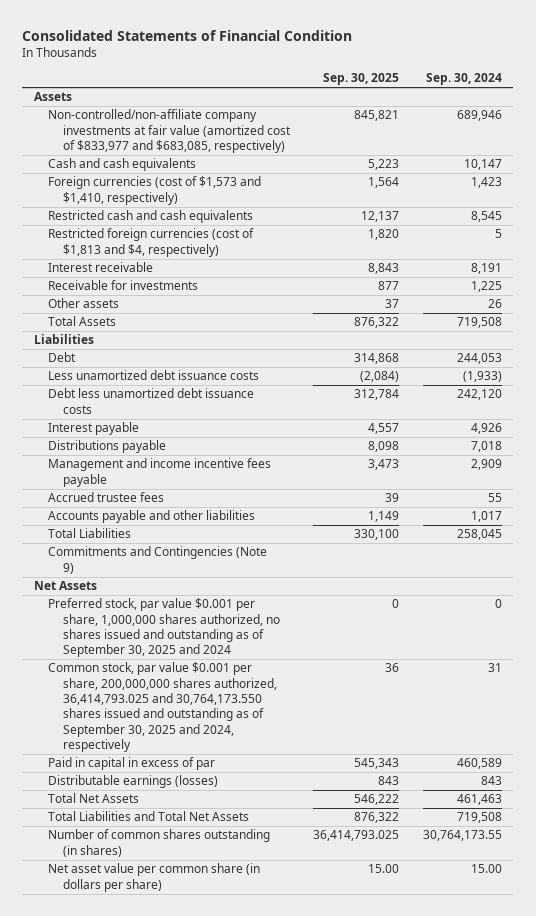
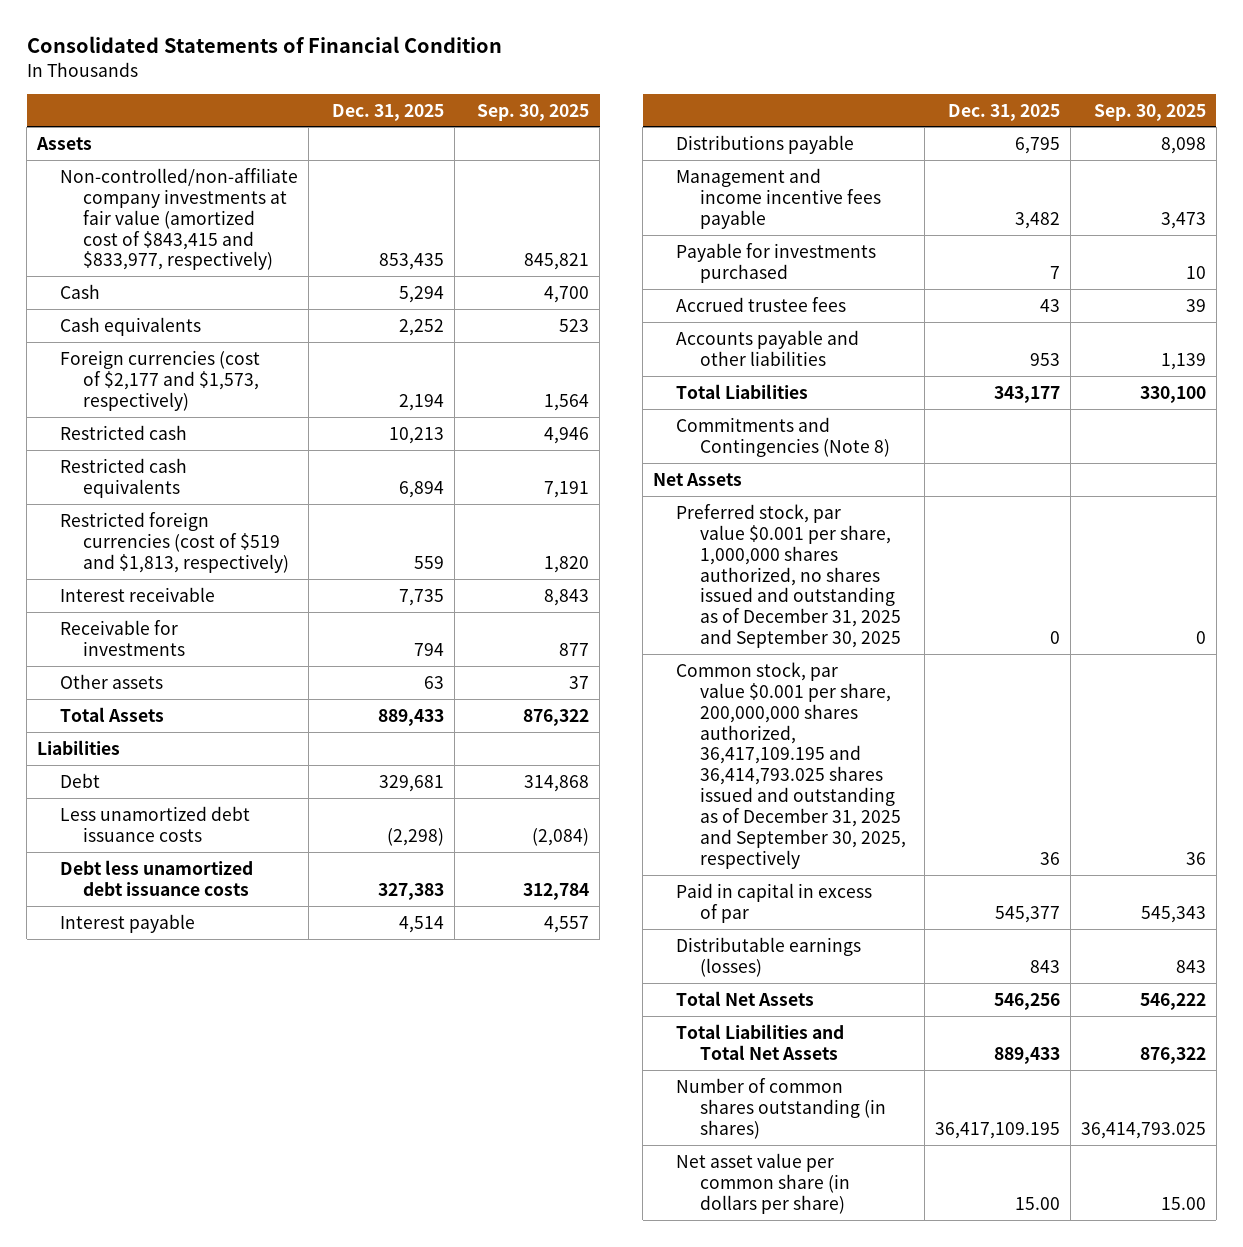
- | Sep. 30, 2025 | Sep. 30, 2024
+ | Dec. 31, 2025 | Sep. 30, 2025
- Non-controlled/non-affiliate company investments at fair value (amortized cost of $833,977 and $683,085, respectively) | 845,821 | 689,946
- Cash and cash equivalents | 5,223 | 10,147
- Foreign currencies (cost of $1,573 and $1,410, respectively) | 1,564 | 1,423
- Restricted cash and cash equivalents | 12,137 | 8,545
- Restricted foreign currencies (cost of $1,813 and $4, respectively) | 1,820 | 5
+ Non-controlled/non-affiliate company investments at fair value (amortized cost of $843,415 and $833,977, respectively) | 853,435 | 845,821
+ Cash | 5,294 | 4,700
+ Cash equivalents | 2,252 | 523
+ Foreign currencies (cost of $2,177 and $1,573, respectively) | 2,194 | 1,564
+ Restricted cash | 10,213 | 4,946
+ Restricted cash equivalents | 6,894 | 7,191
+ Restricted foreign currencies (cost of $519 and $1,813, respectively) | 559 | 1,820
+ Payable for investments purchased | 7 | 10
- Accounts payable and other liabilities | 1,149 | 1,017
+ Accounts payable and other liabilities | 953 | 1,139
- Commitments and Contingencies (Note 9)
+ Commitments and Contingencies (Note 8)
- Preferred stock, par value $0.001 per share, 1,000,000 shares authorized, no shares issued and outstanding as of September 30, 2025 and 2024 | 0 | 0
- Common stock, par value $0.001 per share, 200,000,000 shares authorized, 36,414,793.025 and 30,764,173.550 shares issued and outstanding as of September 30, 2025 and 2024, respectively | 36 | 31
+ Preferred stock, par value $0.001 per share, 1,000,000 shares authorized, no shares issued and outstanding as of December 31, 2025 and September 30, 2025 | 0 | 0
+ Common stock, par value $0.001 per share, 200,000,000 shares authorized, 36,417,109.195 and 36,414,793.025 shares issued and outstanding as of December 31, 2025 and September 30, 2025, respectively | 36 | 36

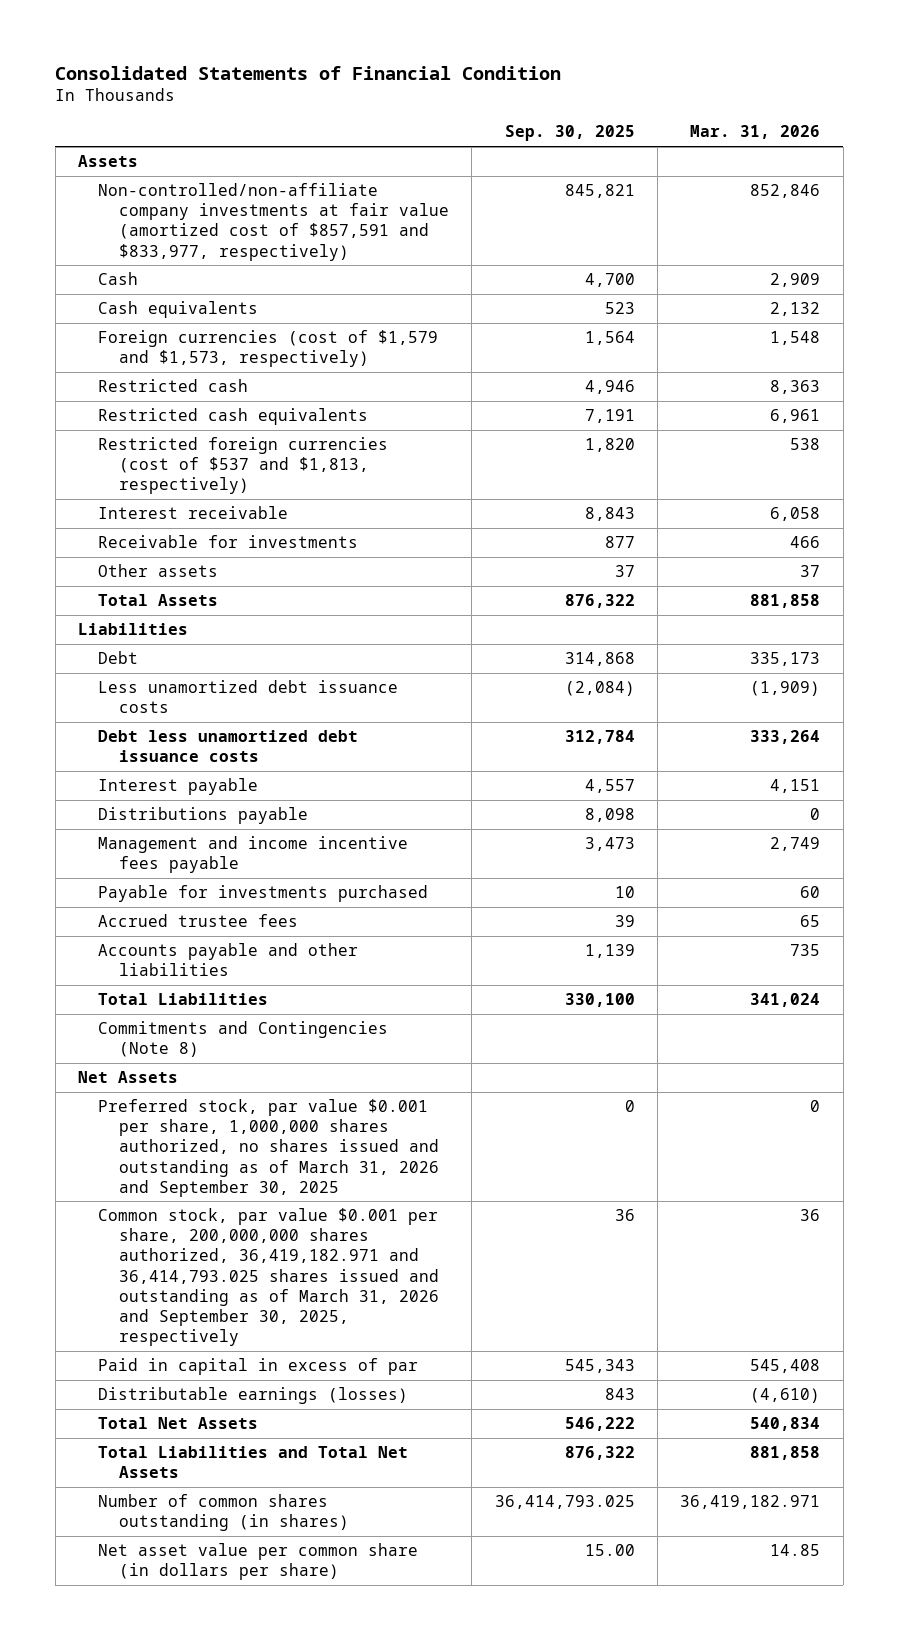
- | Dec. 31, 2025 | Sep. 30, 2025
+ | Sep. 30, 2025 | Mar. 31, 2026
- Non-controlled/non-affiliate company investments at fair value (amortized cost of $843,415 and $833,977, respectively) | 853,435 | 845,821
+ Non-controlled/non-affiliate company investments at fair value (amortized cost of $857,591 and $833,977, respectively) | 845,821 | 852,846
- Foreign currencies (cost of $2,177 and $1,573, respectively) | 2,194 | 1,564
+ Foreign currencies (cost of $1,579 and $1,573, respectively) | 1,564 | 1,548
- Restricted foreign currencies (cost of $519 and $1,813, respectively) | 559 | 1,820
+ Restricted foreign currencies (cost of $537 and $1,813, respectively) | 1,820 | 538
- Preferred stock, par value $0.001 per share, 1,000,000 shares authorized, no shares issued and outstanding as of December 31, 2025 and September 30, 2025 | 0 | 0
- Common stock, par value $0.001 per share, 200,000,000 shares authorized, 36,417,109.195 and 36,414,793.025 shares issued and outstanding as of December 31, 2025 and September 30, 2025, respectively | 36 | 36
+ Preferred stock, par value $0.001 per share, 1,000,000 shares authorized, no shares issued and outstanding as of March 31, 2026 and September 30, 2025 | 0 | 0
+ Common stock, par value $0.001 per share, 200,000,000 shares authorized, 36,419,182.971 and 36,414,793.025 shares issued and outstanding as of March 31, 2026 and September 30, 2025, respectively | 36 | 36

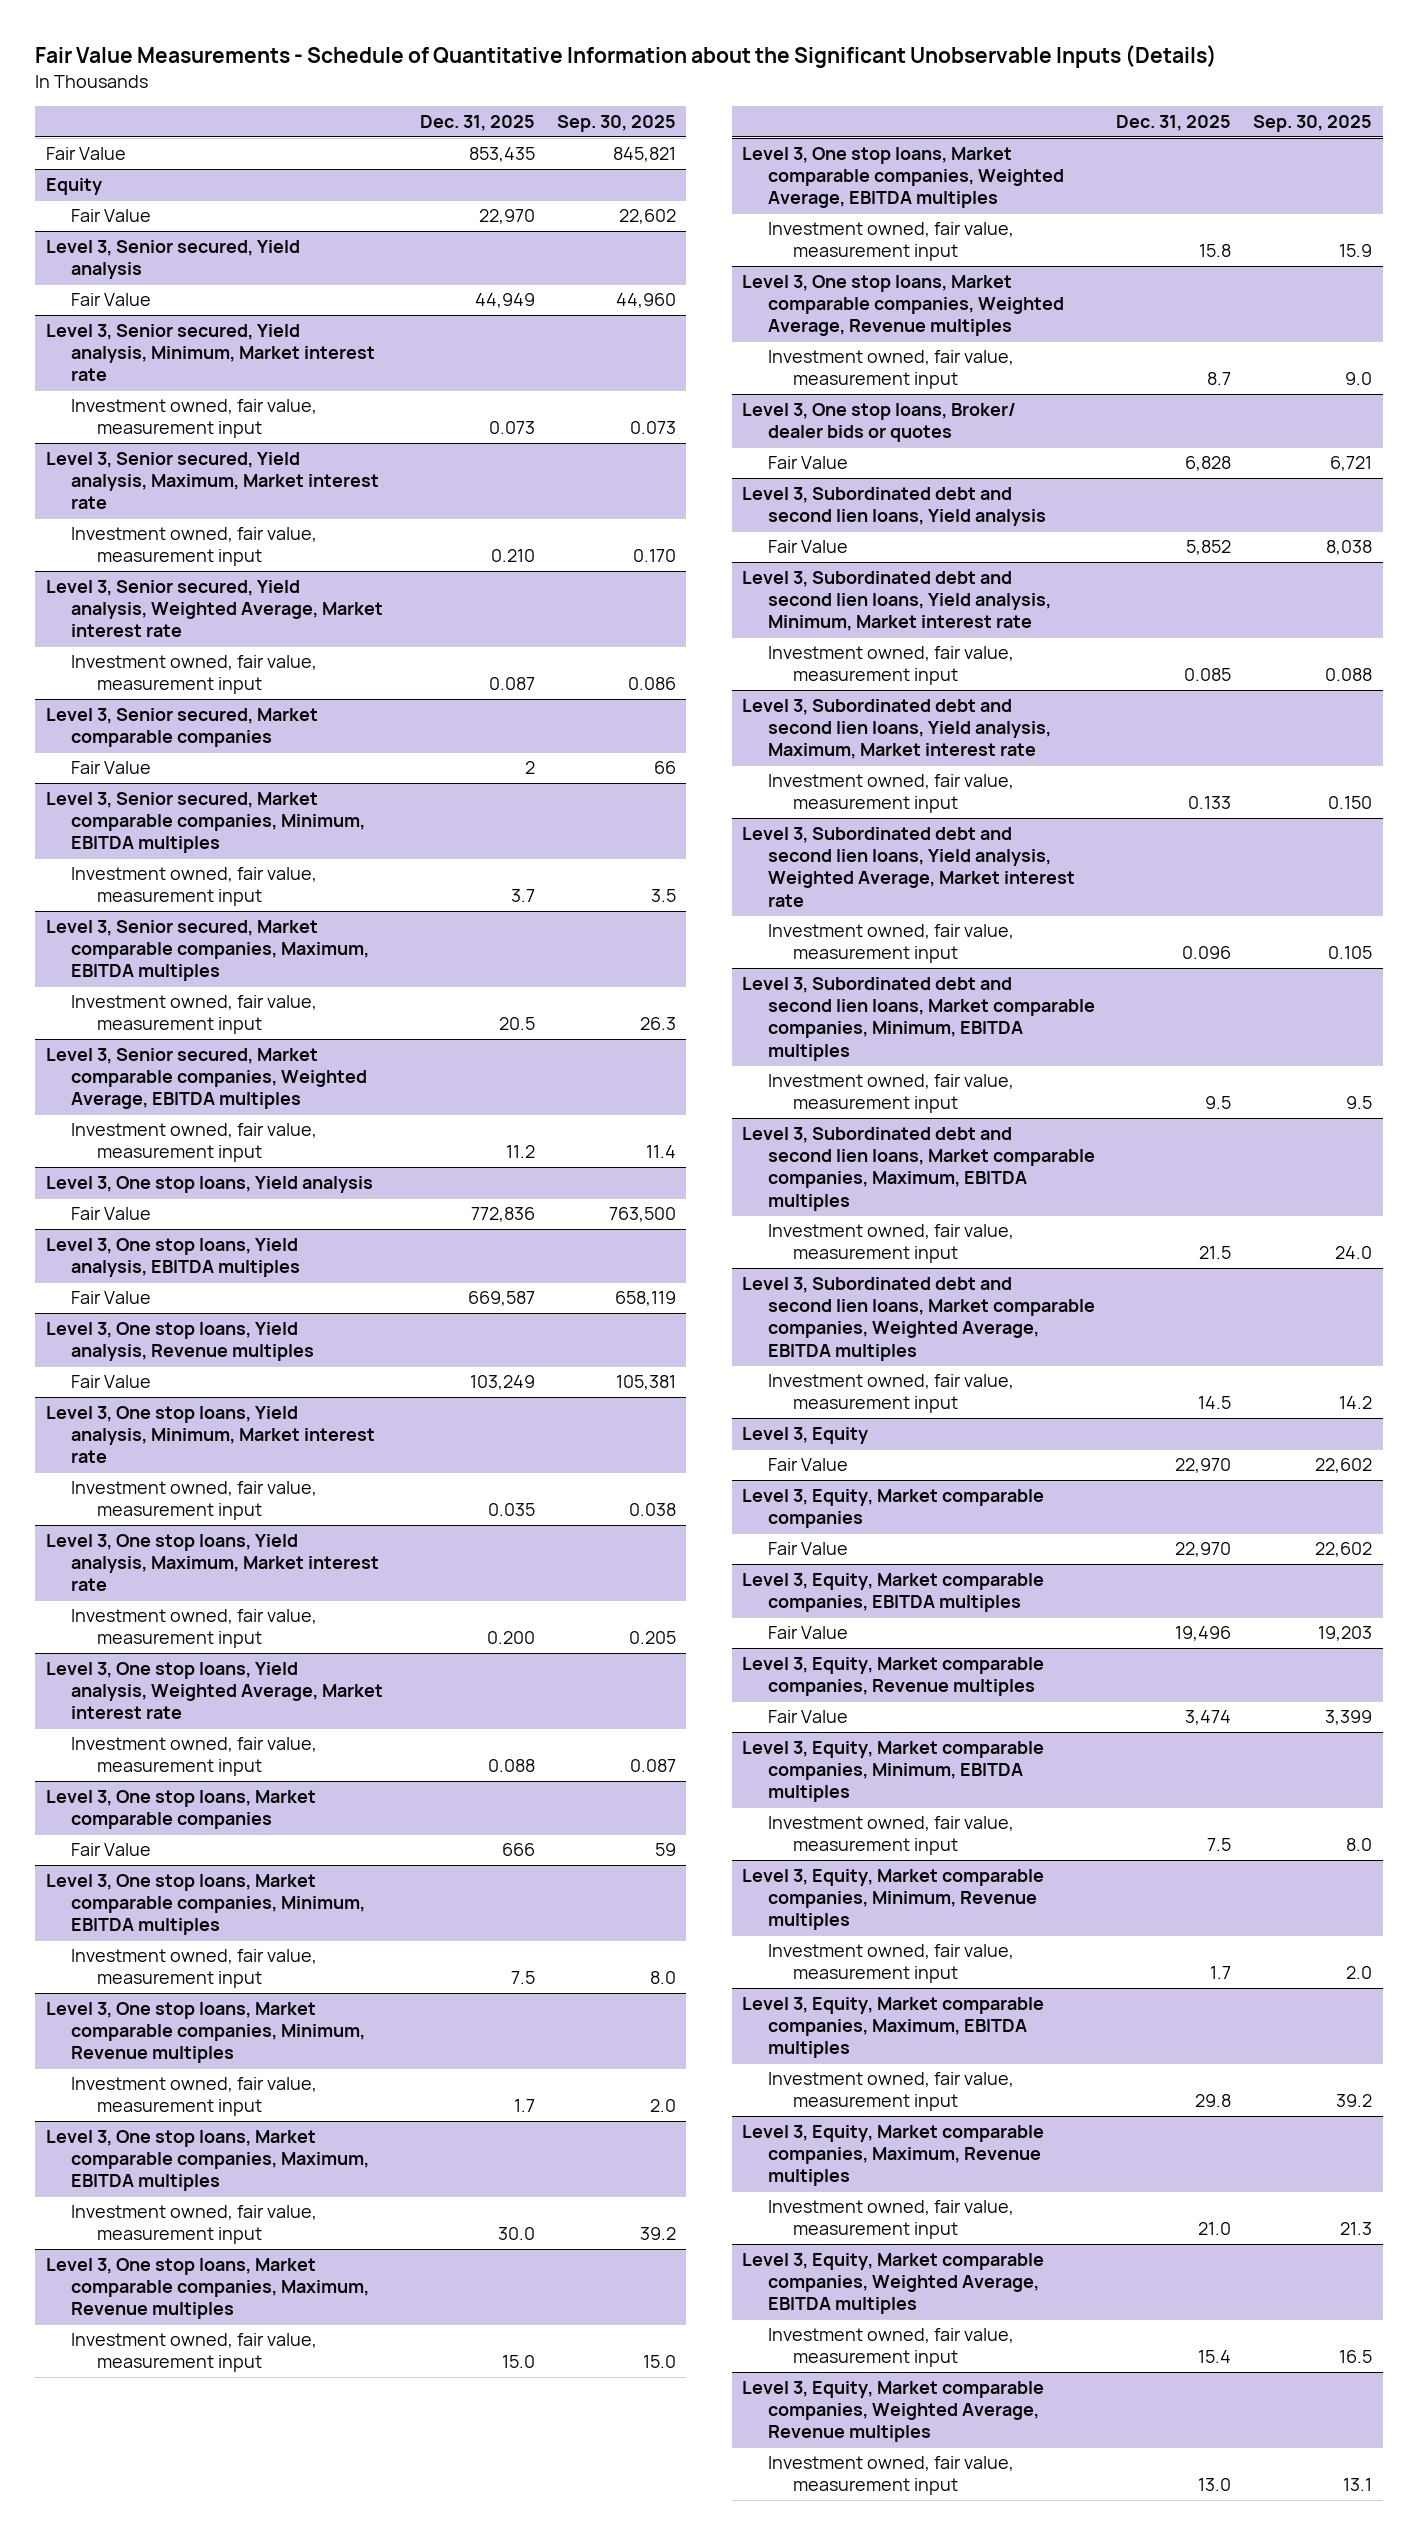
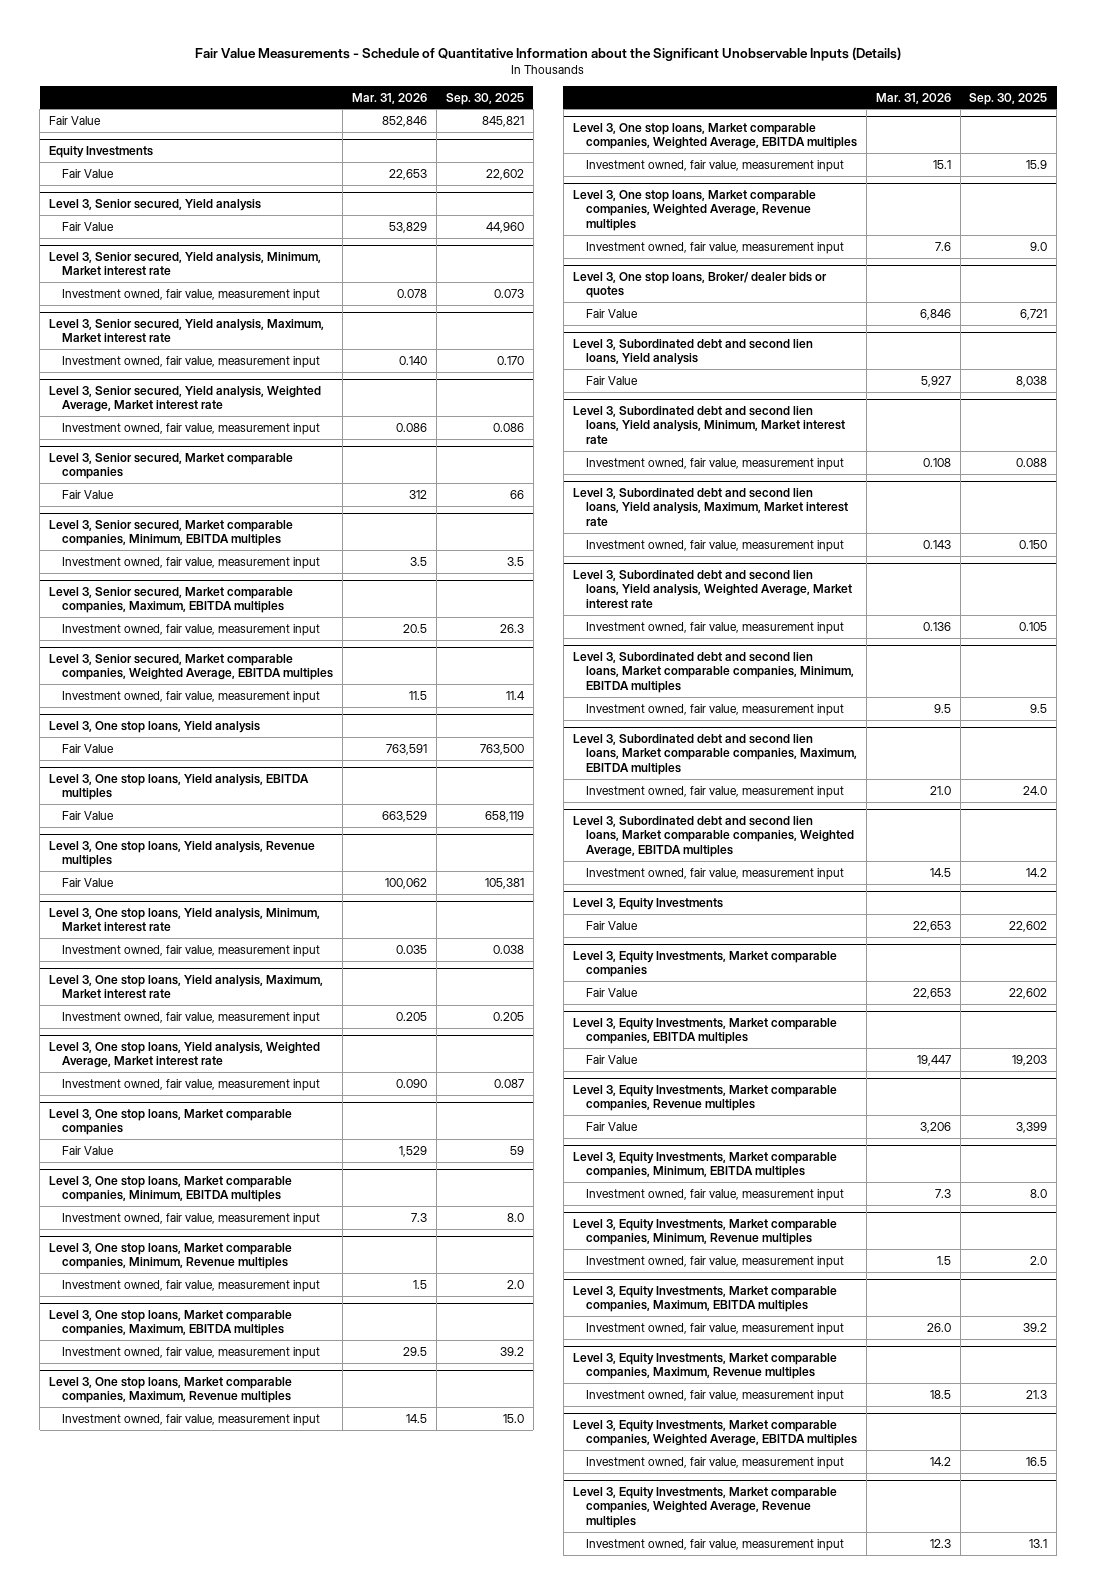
- | Dec. 31, 2025 | Sep. 30, 2025
+ | Mar. 31, 2026 | Sep. 30, 2025
- Equity
+ Equity Investments
- Level 3, Equity
+ Level 3, Equity Investments
- Level 3, Equity, Market comparable companies
+ Level 3, Equity Investments, Market comparable companies
- Level 3, Equity, Market comparable companies, EBITDA multiples
+ Level 3, Equity Investments, Market comparable companies, EBITDA multiples
- Level 3, Equity, Market comparable companies, Revenue multiples
+ Level 3, Equity Investments, Market comparable companies, Revenue multiples
- Level 3, Equity, Market comparable companies, Minimum, EBITDA multiples
+ Level 3, Equity Investments, Market comparable companies, Minimum, EBITDA multiples
- Level 3, Equity, Market comparable companies, Minimum, Revenue multiples
+ Level 3, Equity Investments, Market comparable companies, Minimum, Revenue multiples
- Level 3, Equity, Market comparable companies, Maximum, EBITDA multiples
+ Level 3, Equity Investments, Market comparable companies, Maximum, EBITDA multiples
- Level 3, Equity, Market comparable companies, Maximum, Revenue multiples
+ Level 3, Equity Investments, Market comparable companies, Maximum, Revenue multiples
- Level 3, Equity, Market comparable companies, Weighted Average, EBITDA multiples
+ Level 3, Equity Investments, Market comparable companies, Weighted Average, EBITDA multiples
- Level 3, Equity, Market comparable companies, Weighted Average, Revenue multiples
+ Level 3, Equity Investments, Market comparable companies, Weighted Average, Revenue multiples

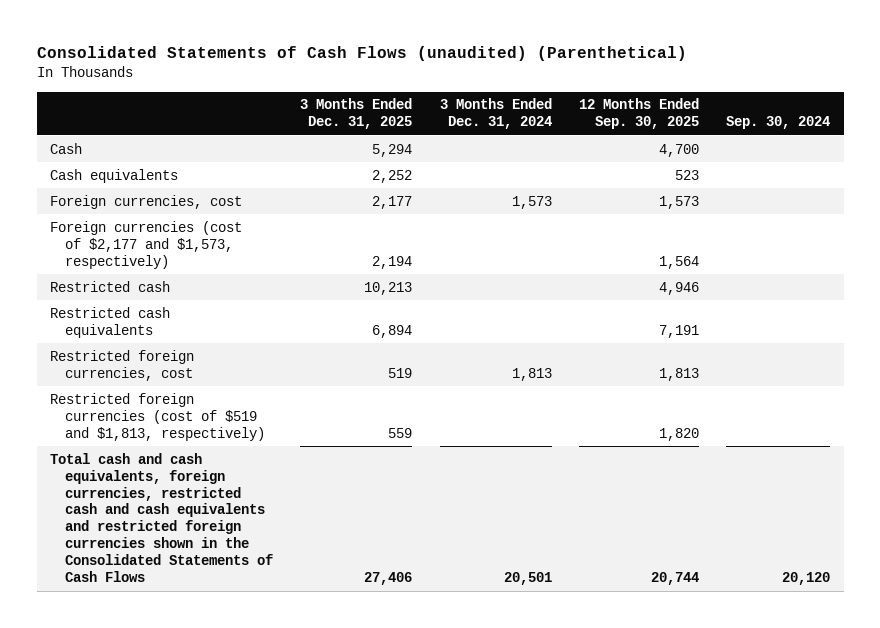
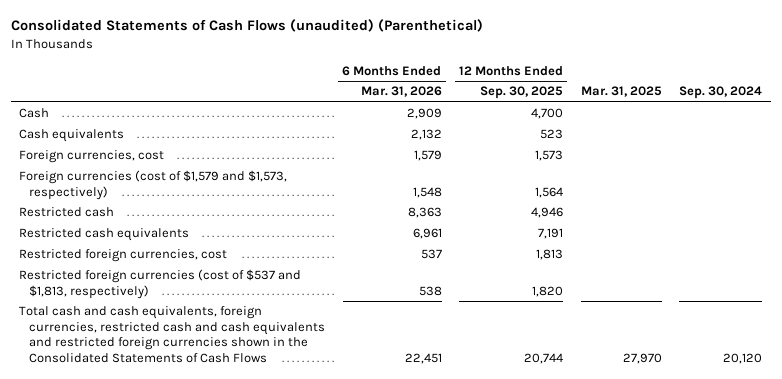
- | 3 Months Ended Dec. 31, 2025 | 3 Months Ended Dec. 31, 2024 | 12 Months Ended Sep. 30, 2025 | Sep. 30, 2024
+ | 6 Months Ended Mar. 31, 2026 | 12 Months Ended Sep. 30, 2025 | Mar. 31, 2025 | Sep. 30, 2024
- Foreign currencies (cost of $2,177 and $1,573, respectively) | 2,194 | | 1,564 |
+ Foreign currencies (cost of $1,579 and $1,573, respectively) | 1,548 | 1,564 | |
- Restricted foreign currencies (cost of $519 and $1,813, respectively) | 559 | | 1,820 |
+ Restricted foreign currencies (cost of $537 and $1,813, respectively) | 538 | 1,820 | |

